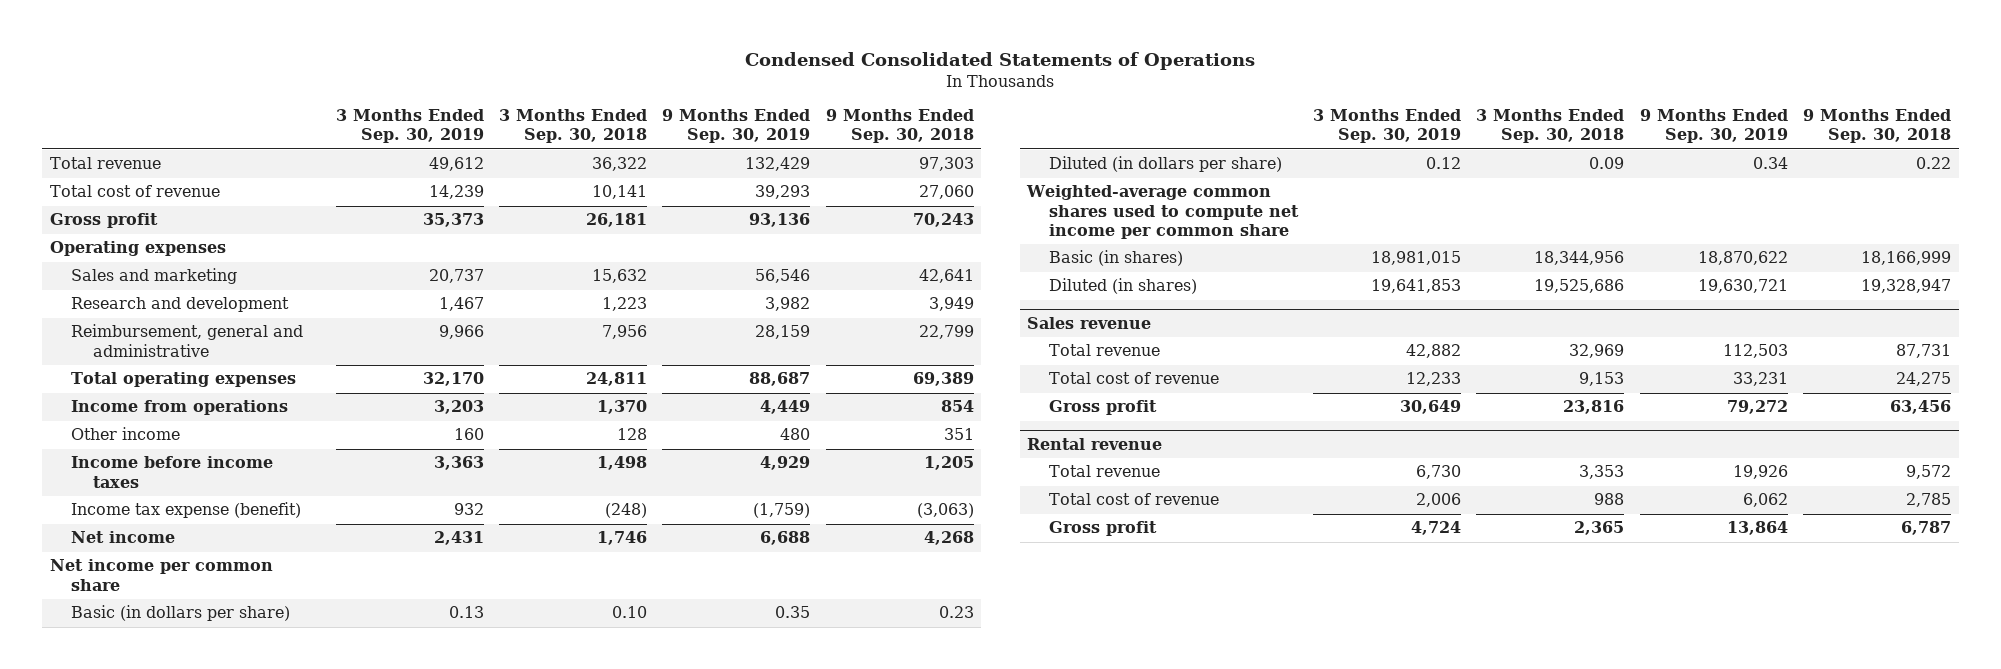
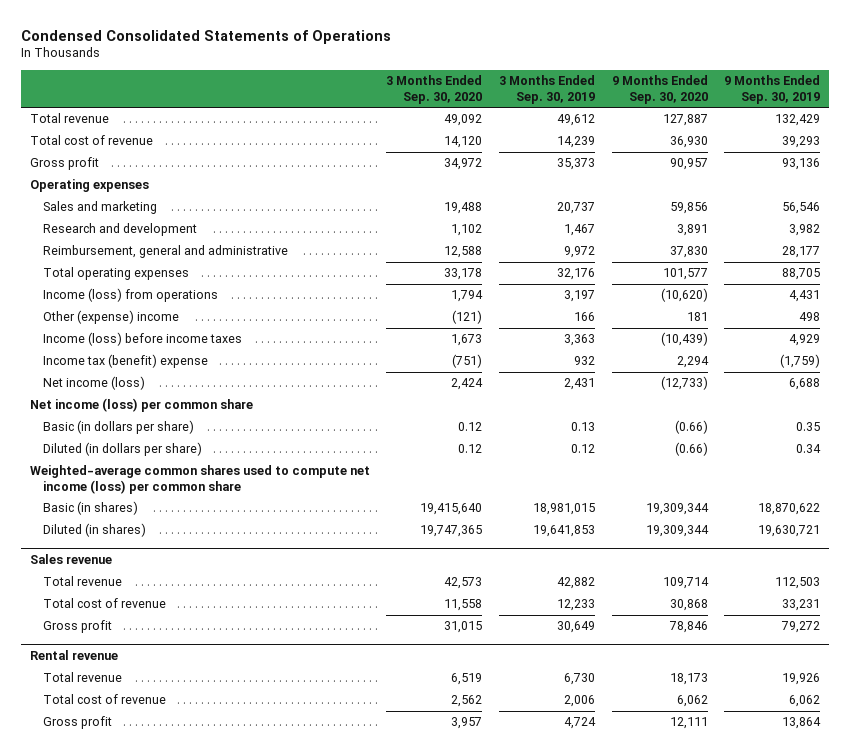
- | 3 Months Ended Sep. 30, 2019 | 3 Months Ended Sep. 30, 2018 | 9 Months Ended Sep. 30, 2019 | 9 Months Ended Sep. 30, 2018
+ | 3 Months Ended Sep. 30, 2020 | 3 Months Ended Sep. 30, 2019 | 9 Months Ended Sep. 30, 2020 | 9 Months Ended Sep. 30, 2019
- Reimbursement, general and administrative | 9,966 | 7,956 | 28,159 | 22,799
- Total operating expenses | 32,170 | 24,811 | 88,687 | 69,389
- Income from operations | 3,203 | 1,370 | 4,449 | 854
- Other income | 160 | 128 | 480 | 351
- Income before income taxes | 3,363 | 1,498 | 4,929 | 1,205
- Income tax expense (benefit) | 932 | (248) | (1,759) | (3,063)
- Net income | 2,431 | 1,746 | 6,688 | 4,268
- Net income per common share
+ Reimbursement, general and administrative | 12,588 | 9,972 | 37,830 | 28,177
+ Total operating expenses | 33,178 | 32,176 | 101,577 | 88,705
+ Income (loss) from operations | 1,794 | 3,197 | (10,620) | 4,431
+ Other (expense) income | (121) | 166 | 181 | 498
+ Income (loss) before income taxes | 1,673 | 3,363 | (10,439) | 4,929
+ Income tax (benefit) expense | (751) | 932 | 2,294 | (1,759)
+ Net income (loss) | 2,424 | 2,431 | (12,733) | 6,688
+ Net income (loss) per common share
- Weighted-average common shares used to compute net income per common share
+ Weighted-average common shares used to compute net income (loss) per common share

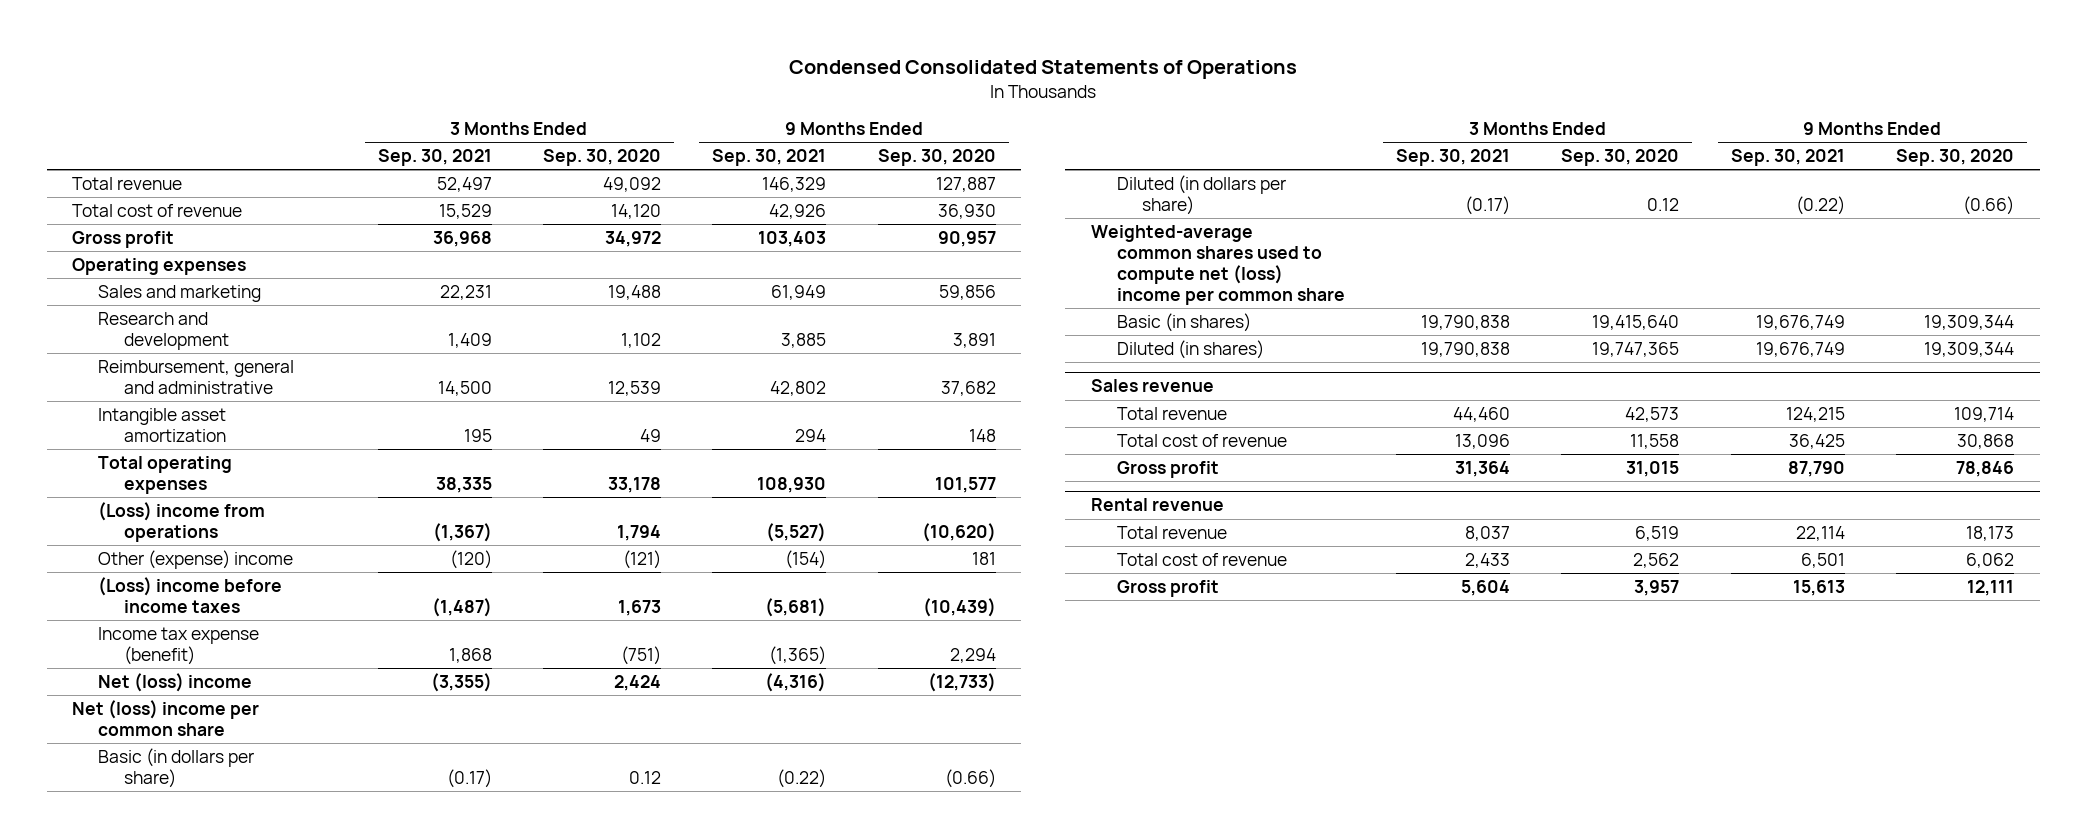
- | 3 Months Ended Sep. 30, 2020 | 3 Months Ended Sep. 30, 2019 | 9 Months Ended Sep. 30, 2020 | 9 Months Ended Sep. 30, 2019
+ | 3 Months Ended Sep. 30, 2021 | 3 Months Ended Sep. 30, 2020 | 9 Months Ended Sep. 30, 2021 | 9 Months Ended Sep. 30, 2020
- Reimbursement, general and administrative | 12,588 | 9,972 | 37,830 | 28,177
+ Reimbursement, general and administrative | 14,500 | 12,539 | 42,802 | 37,682
+ Intangible asset amortization | 195 | 49 | 294 | 148
- Income (loss) from operations | 1,794 | 3,197 | (10,620) | 4,431
+ (Loss) income from operations | (1,367) | 1,794 | (5,527) | (10,620)
- Income (loss) before income taxes | 1,673 | 3,363 | (10,439) | 4,929
- Income tax (benefit) expense | (751) | 932 | 2,294 | (1,759)
- Net income (loss) | 2,424 | 2,431 | (12,733) | 6,688
- Net income (loss) per common share
+ (Loss) income before income taxes | (1,487) | 1,673 | (5,681) | (10,439)
+ Income tax expense (benefit) | 1,868 | (751) | (1,365) | 2,294
+ Net (loss) income | (3,355) | 2,424 | (4,316) | (12,733)
+ Net (loss) income per common share
- Weighted-average common shares used to compute net income (loss) per common share
+ Weighted-average common shares used to compute net (loss) income per common share

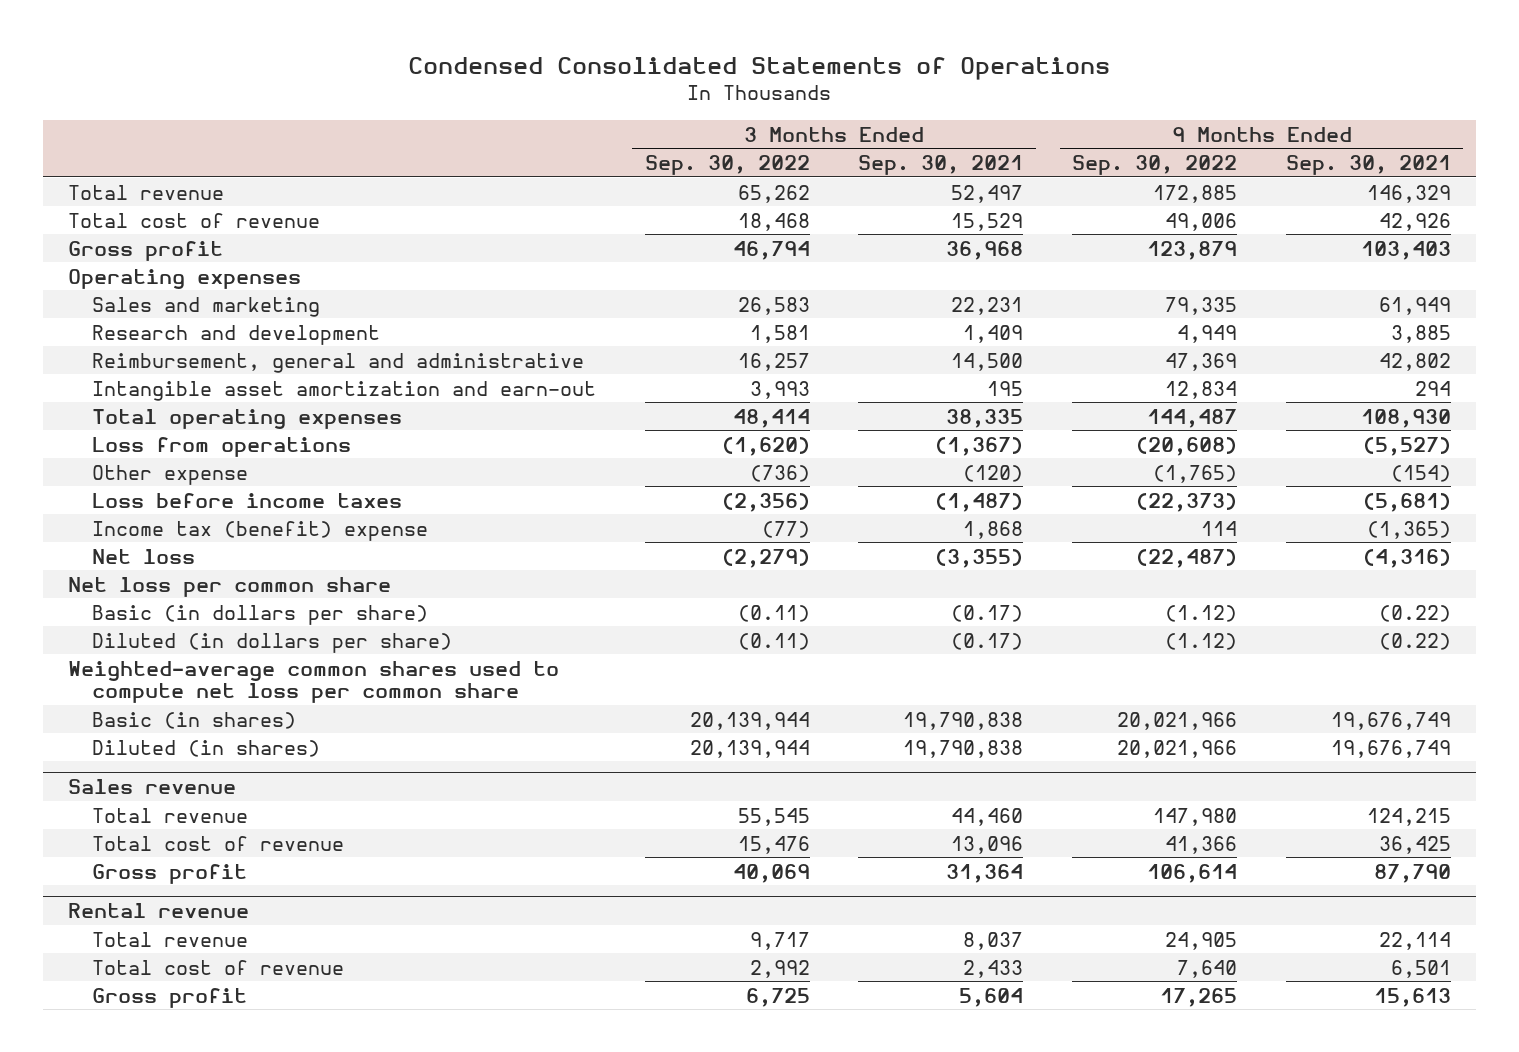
- | 3 Months Ended Sep. 30, 2021 | 3 Months Ended Sep. 30, 2020 | 9 Months Ended Sep. 30, 2021 | 9 Months Ended Sep. 30, 2020
+ | 3 Months Ended Sep. 30, 2022 | 3 Months Ended Sep. 30, 2021 | 9 Months Ended Sep. 30, 2022 | 9 Months Ended Sep. 30, 2021
- Intangible asset amortization | 195 | 49 | 294 | 148
+ Intangible asset amortization and earn-out | 3,993 | 195 | 12,834 | 294
- (Loss) income from operations | (1,367) | 1,794 | (5,527) | (10,620)
- Other (expense) income | (120) | (121) | (154) | 181
- (Loss) income before income taxes | (1,487) | 1,673 | (5,681) | (10,439)
- Income tax expense (benefit) | 1,868 | (751) | (1,365) | 2,294
- Net (loss) income | (3,355) | 2,424 | (4,316) | (12,733)
- Net (loss) income per common share
+ Loss from operations | (1,620) | (1,367) | (20,608) | (5,527)
+ Other expense | (736) | (120) | (1,765) | (154)
+ Loss before income taxes | (2,356) | (1,487) | (22,373) | (5,681)
+ Income tax (benefit) expense | (77) | 1,868 | 114 | (1,365)
+ Net loss | (2,279) | (3,355) | (22,487) | (4,316)
+ Net loss per common share
- Weighted-average common shares used to compute net (loss) income per common share
+ Weighted-average common shares used to compute net loss per common share

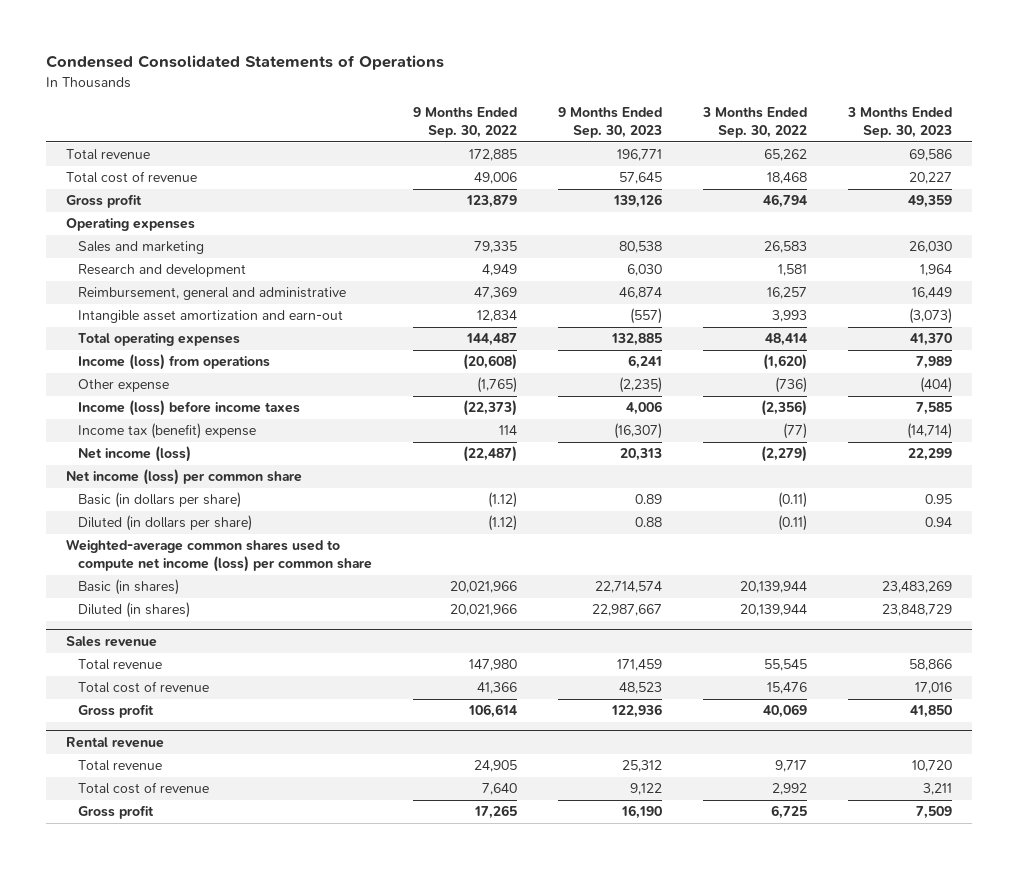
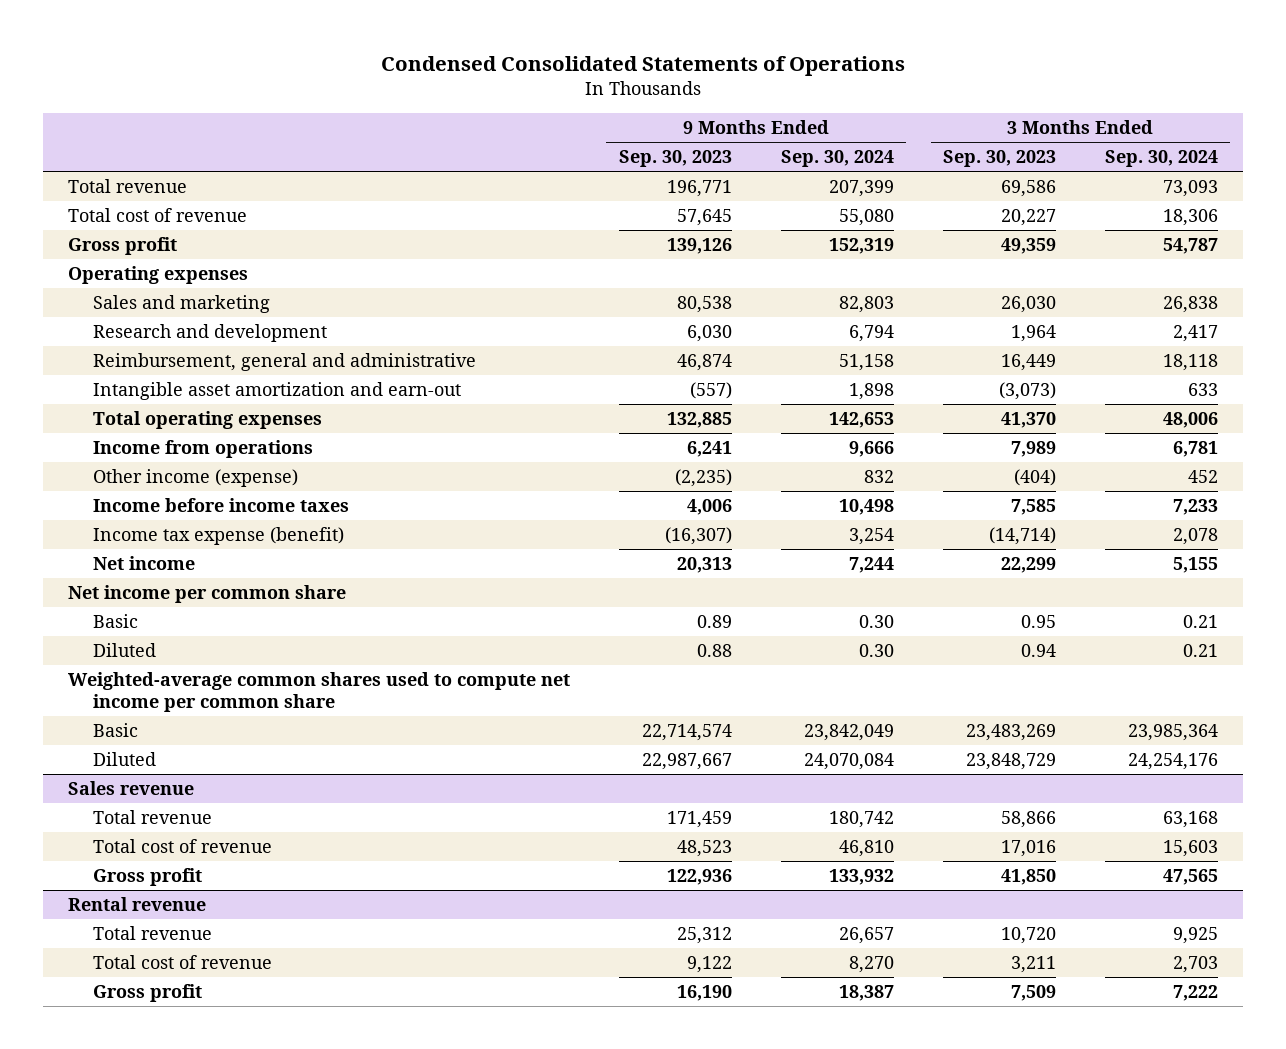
- | 9 Months Ended Sep. 30, 2022 | 9 Months Ended Sep. 30, 2023 | 3 Months Ended Sep. 30, 2022 | 3 Months Ended Sep. 30, 2023
+ | 9 Months Ended Sep. 30, 2023 | 9 Months Ended Sep. 30, 2024 | 3 Months Ended Sep. 30, 2023 | 3 Months Ended Sep. 30, 2024
- Income (loss) from operations | (20,608) | 6,241 | (1,620) | 7,989
- Other expense | (1,765) | (2,235) | (736) | (404)
- Income (loss) before income taxes | (22,373) | 4,006 | (2,356) | 7,585
- Income tax (benefit) expense | 114 | (16,307) | (77) | (14,714)
- Net income (loss) | (22,487) | 20,313 | (2,279) | 22,299
- Net income (loss) per common share
- Basic (in dollars per share) | (1.12) | 0.89 | (0.11) | 0.95
- Diluted (in dollars per share) | (1.12) | 0.88 | (0.11) | 0.94
- Weighted-average common shares used to compute net income (loss) per common share
- Basic (in shares) | 20,021,966 | 22,714,574 | 20,139,944 | 23,483,269
- Diluted (in shares) | 20,021,966 | 22,987,667 | 20,139,944 | 23,848,729
+ Income from operations | 6,241 | 9,666 | 7,989 | 6,781
+ Other income (expense) | (2,235) | 832 | (404) | 452
+ Income before income taxes | 4,006 | 10,498 | 7,585 | 7,233
+ Income tax expense (benefit) | (16,307) | 3,254 | (14,714) | 2,078
+ Net income | 20,313 | 7,244 | 22,299 | 5,155
+ Net income per common share
+ Basic | 0.89 | 0.30 | 0.95 | 0.21
+ Diluted | 0.88 | 0.30 | 0.94 | 0.21
+ Weighted-average common shares used to compute net income per common share
+ Basic | 22,714,574 | 23,842,049 | 23,483,269 | 23,985,364
+ Diluted | 22,987,667 | 24,070,084 | 23,848,729 | 24,254,176

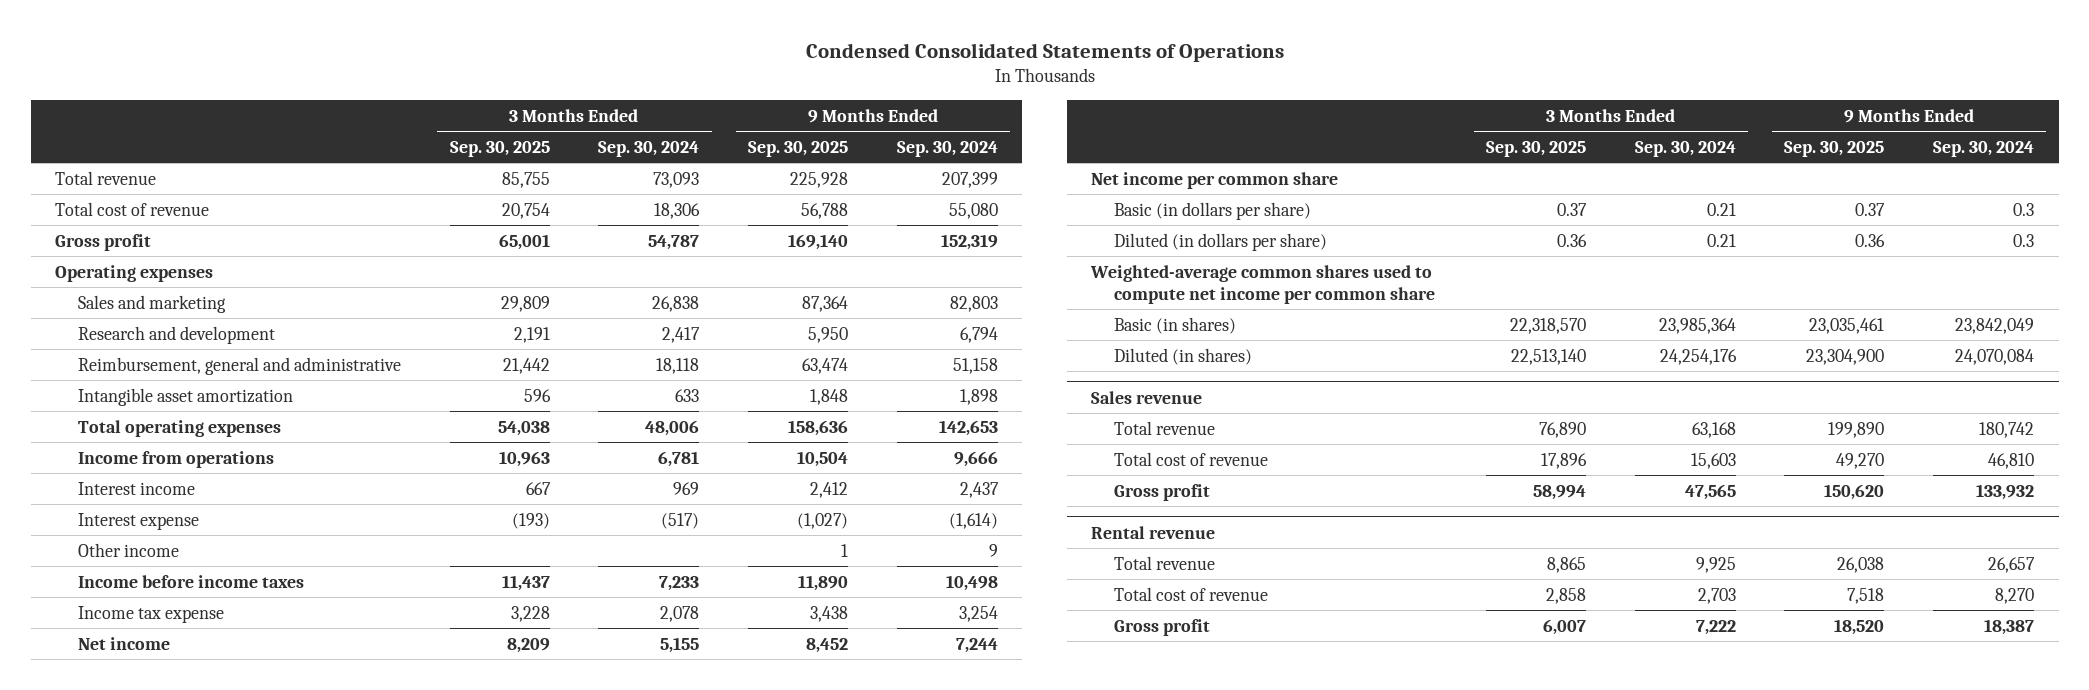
- | 9 Months Ended Sep. 30, 2023 | 9 Months Ended Sep. 30, 2024 | 3 Months Ended Sep. 30, 2023 | 3 Months Ended Sep. 30, 2024
+ | 3 Months Ended Sep. 30, 2025 | 3 Months Ended Sep. 30, 2024 | 9 Months Ended Sep. 30, 2025 | 9 Months Ended Sep. 30, 2024
- Intangible asset amortization and earn-out | (557) | 1,898 | (3,073) | 633
+ Intangible asset amortization | 596 | 633 | 1,848 | 1,898
- Other income (expense) | (2,235) | 832 | (404) | 452
+ Interest income | 667 | 969 | 2,412 | 2,437
+ Interest expense | (193) | (517) | (1,027) | (1,614)
+ Other income | | | 1 | 9
- Income tax expense (benefit) | (16,307) | 3,254 | (14,714) | 2,078
+ Income tax expense | 3,228 | 2,078 | 3,438 | 3,254
- Basic | 0.89 | 0.30 | 0.95 | 0.21
- Diluted | 0.88 | 0.30 | 0.94 | 0.21
+ Basic (in dollars per share) | 0.37 | 0.21 | 0.37 | 0.3
+ Diluted (in dollars per share) | 0.36 | 0.21 | 0.36 | 0.3
- Basic | 22,714,574 | 23,842,049 | 23,483,269 | 23,985,364
- Diluted | 22,987,667 | 24,070,084 | 23,848,729 | 24,254,176
+ Basic (in shares) | 22,318,570 | 23,985,364 | 23,035,461 | 23,842,049
+ Diluted (in shares) | 22,513,140 | 24,254,176 | 23,304,900 | 24,070,084

